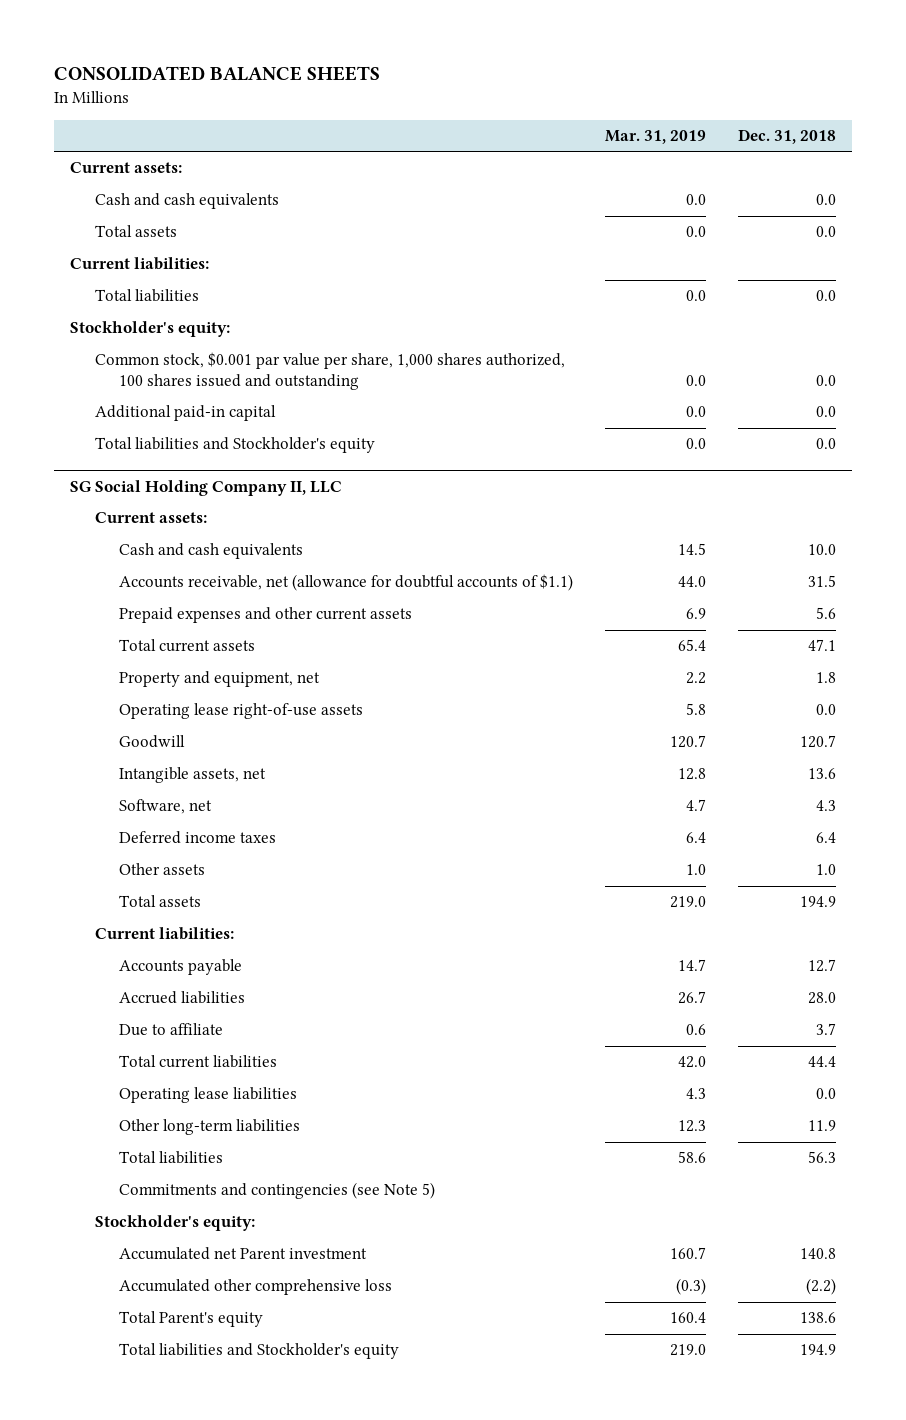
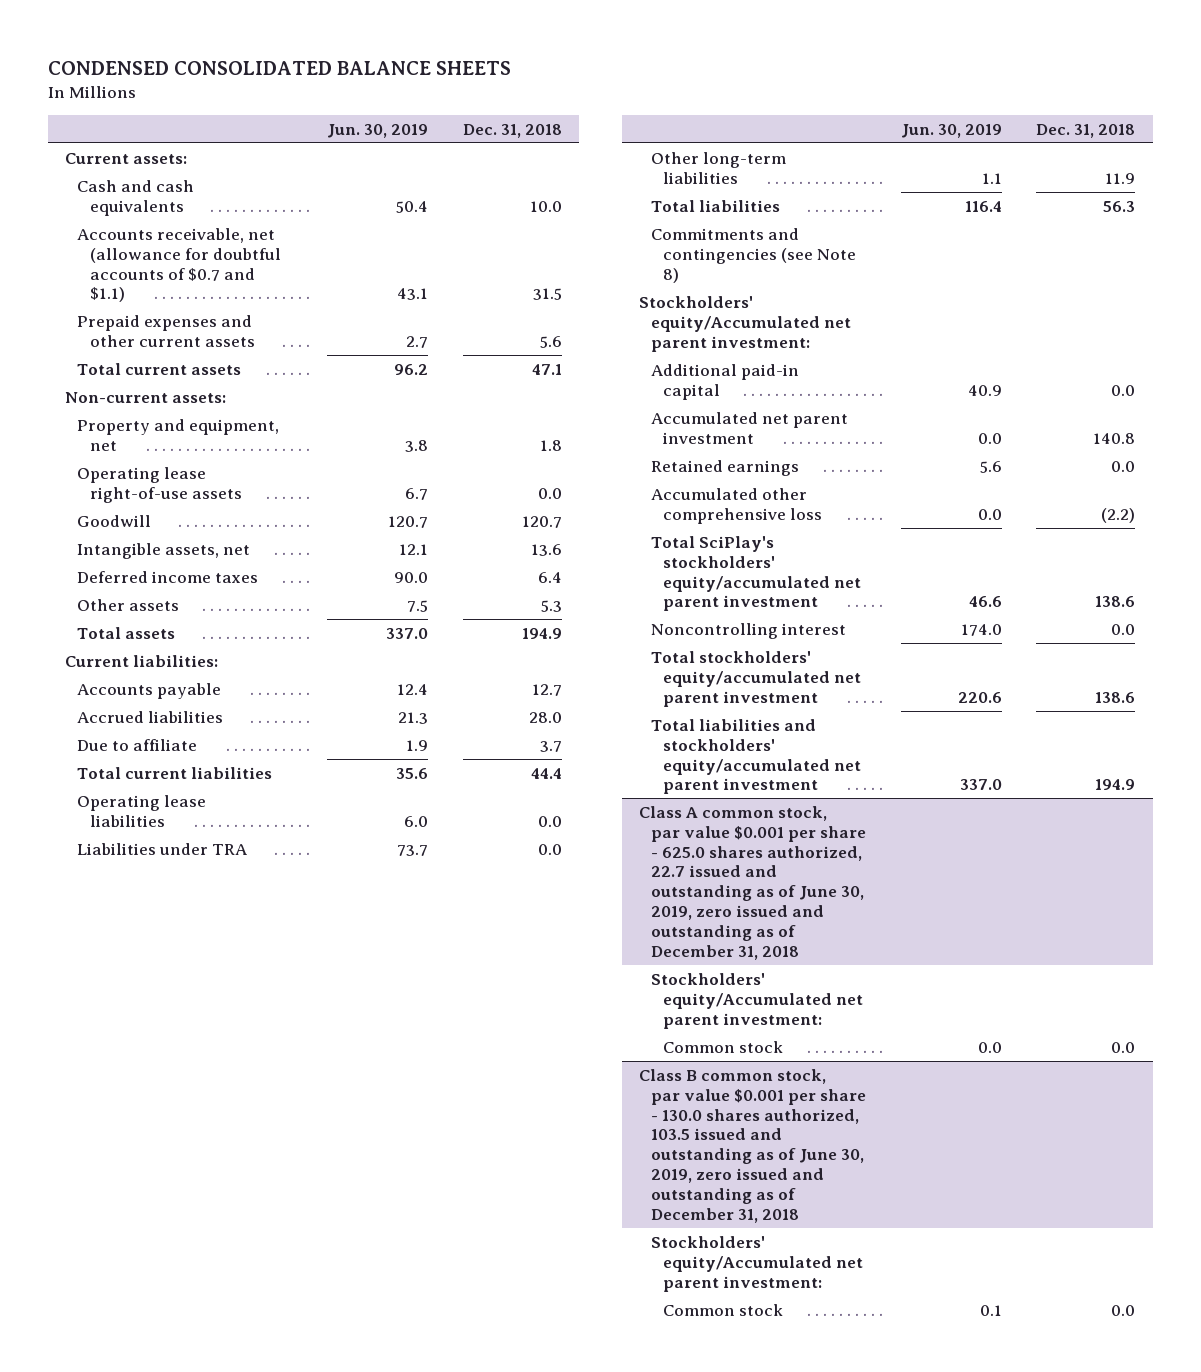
- CONSOLIDATED BALANCE SHEETS
+ CONDENSED CONSOLIDATED BALANCE SHEETS
- | Mar. 31, 2019 | Dec. 31, 2018
+ | Jun. 30, 2019 | Dec. 31, 2018
- Cash and cash equivalents | 0.0 | 0.0
- Total assets | 0.0 | 0.0
- Current liabilities:
- Total liabilities | 0.0 | 0.0
- Stockholder's equity:
- Common stock, $0.001 par value per share, 1,000 shares authorized, 100 shares issued and outstanding | 0.0 | 0.0
- Total liabilities and Stockholder's equity | 0.0 | 0.0
- SG Social Holding Company II, LLC
- Current assets:
- Accounts receivable, net (allowance for doubtful accounts of $1.1) | 44.0 | 31.5
+ Accounts receivable, net (allowance for doubtful accounts of $0.7 and $1.1) | 43.1 | 31.5
+ Non-current assets:
- Software, net | 4.7 | 4.3
- Other assets | 1.0 | 1.0
+ Other assets | 7.5 | 5.3
+ Liabilities under TRA | 73.7 | 0.0
- Commitments and contingencies (see Note 5)
- Stockholder's equity:
- Accumulated net Parent investment | 160.7 | 140.8
+ Commitments and contingencies (see Note 8)
+ Stockholders' equity/Accumulated net parent investment:
moved down: Additional paid-in capital | 40.9 | 0.0
+ Accumulated net parent investment | 0.0 | 140.8
+ Retained earnings | 5.6 | 0.0
- Total Parent's equity | 160.4 | 138.6
- Total liabilities and Stockholder's equity | 219.0 | 194.9
+ Total SciPlay's stockholders' equity/accumulated net parent investment | 46.6 | 138.6
+ Noncontrolling interest | 174.0 | 0.0
+ Total stockholders' equity/accumulated net parent investment | 220.6 | 138.6
+ Total liabilities and stockholders' equity/accumulated net parent investment | 337.0 | 194.9
+ Class A common stock, par value $0.001 per share - 625.0 shares authorized, 22.7 issued and outstanding as of June 30, 2019, zero issued and outstanding as of December 31, 2018
+ Stockholders' equity/Accumulated net parent investment:
+ Common stock | 0.0 | 0.0
+ Class B common stock, par value $0.001 per share - 130.0 shares authorized, 103.5 issued and outstanding as of June 30, 2019, zero issued and outstanding as of December 31, 2018
+ Stockholders' equity/Accumulated net parent investment:
+ Common stock | 0.1 | 0.0

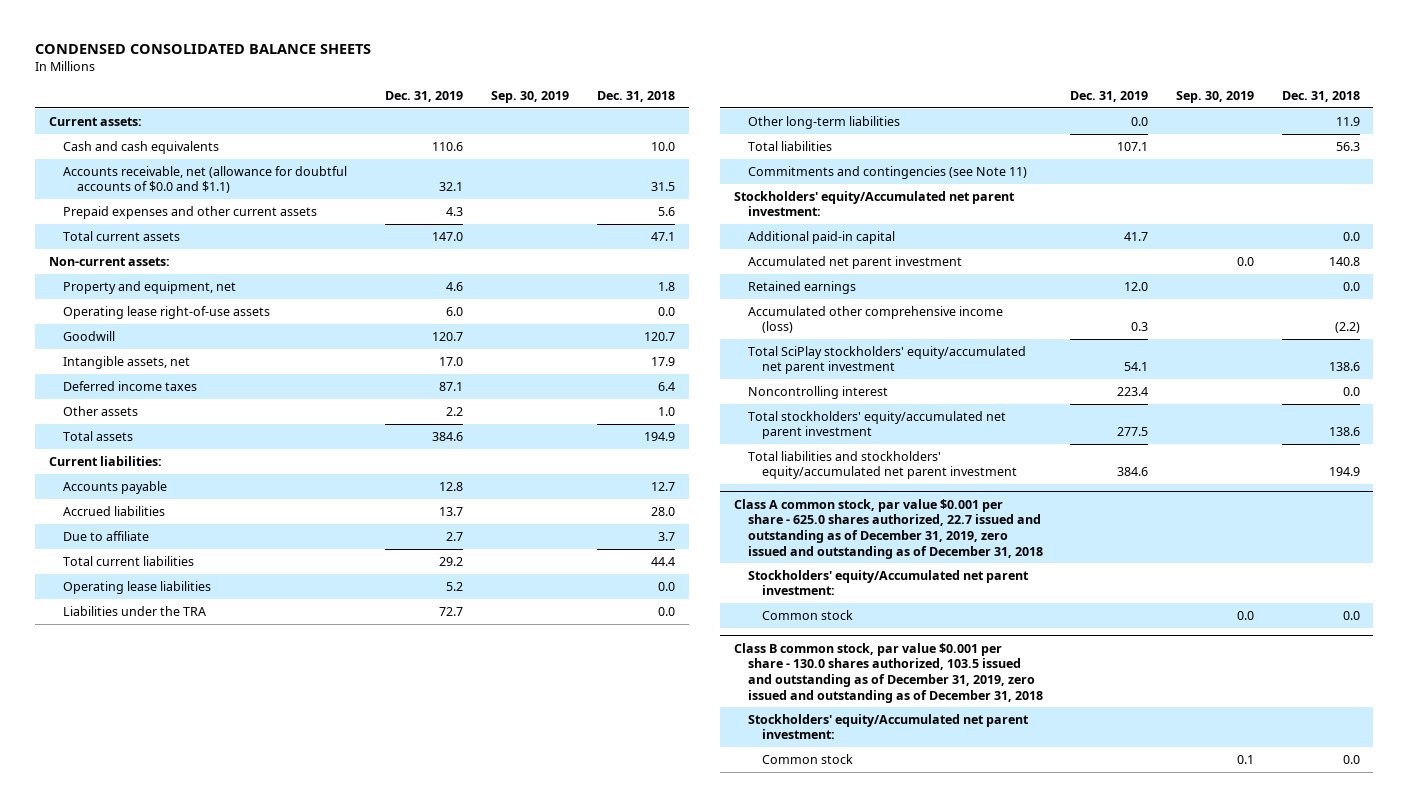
- | Jun. 30, 2019 | Dec. 31, 2018
+ | Dec. 31, 2019 | Sep. 30, 2019 | Dec. 31, 2018
- Accounts receivable, net (allowance for doubtful accounts of $0.7 and $1.1) | 43.1 | 31.5
+ Accounts receivable, net (allowance for doubtful accounts of $0.0 and $1.1) | 32.1 | | 31.5
- Intangible assets, net | 12.1 | 13.6
+ Intangible assets, net | 17.0 | | 17.9
- Other assets | 7.5 | 5.3
+ Other assets | 2.2 | | 1.0
- Liabilities under TRA | 73.7 | 0.0
+ Liabilities under the TRA | 72.7 | | 0.0
- Commitments and contingencies (see Note 8)
+ Commitments and contingencies (see Note 11)
- Accumulated other comprehensive loss | 0.0 | (2.2)
- Total SciPlay's stockholders' equity/accumulated net parent investment | 46.6 | 138.6
+ Accumulated other comprehensive income (loss) | 0.3 | | (2.2)
+ Total SciPlay stockholders' equity/accumulated net parent investment | 54.1 | | 138.6
- Class A common stock, par value $0.001 per share - 625.0 shares authorized, 22.7 issued and outstanding as of June 30, 2019, zero issued and outstanding as of December 31, 2018
+ Class A common stock, par value $0.001 per share - 625.0 shares authorized, 22.7 issued and outstanding as of December 31, 2019, zero issued and outstanding as of December 31, 2018
- Class B common stock, par value $0.001 per share - 130.0 shares authorized, 103.5 issued and outstanding as of June 30, 2019, zero issued and outstanding as of December 31, 2018
+ Class B common stock, par value $0.001 per share - 130.0 shares authorized, 103.5 issued and outstanding as of December 31, 2019, zero issued and outstanding as of December 31, 2018

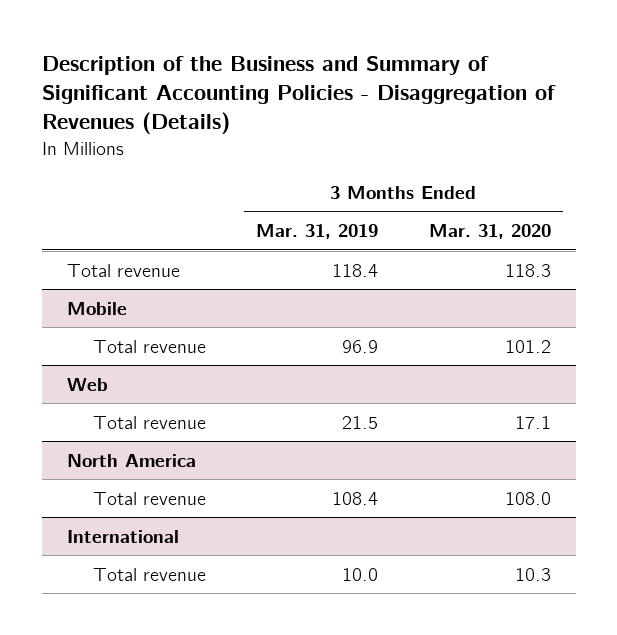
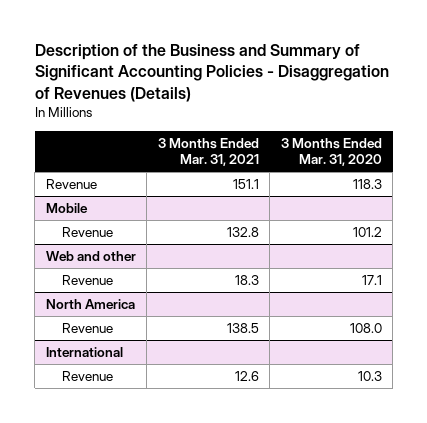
- | 3 Months Ended Mar. 31, 2019 | 3 Months Ended Mar. 31, 2020
+ | 3 Months Ended Mar. 31, 2021 | 3 Months Ended Mar. 31, 2020
- Total revenue | 118.4 | 118.3
+ Revenue | 151.1 | 118.3
@ Mobile
- Total revenue | 96.9 | 101.2
- Web
- Total revenue | 21.5 | 17.1
@ Mobile
+ Revenue | 132.8 | 101.2
+ Web and other
+ Revenue | 18.3 | 17.1
@ North America
- Total revenue | 108.4 | 108.0
+ Revenue | 138.5 | 108.0
@ International
- Total revenue | 10.0 | 10.3
+ Revenue | 12.6 | 10.3

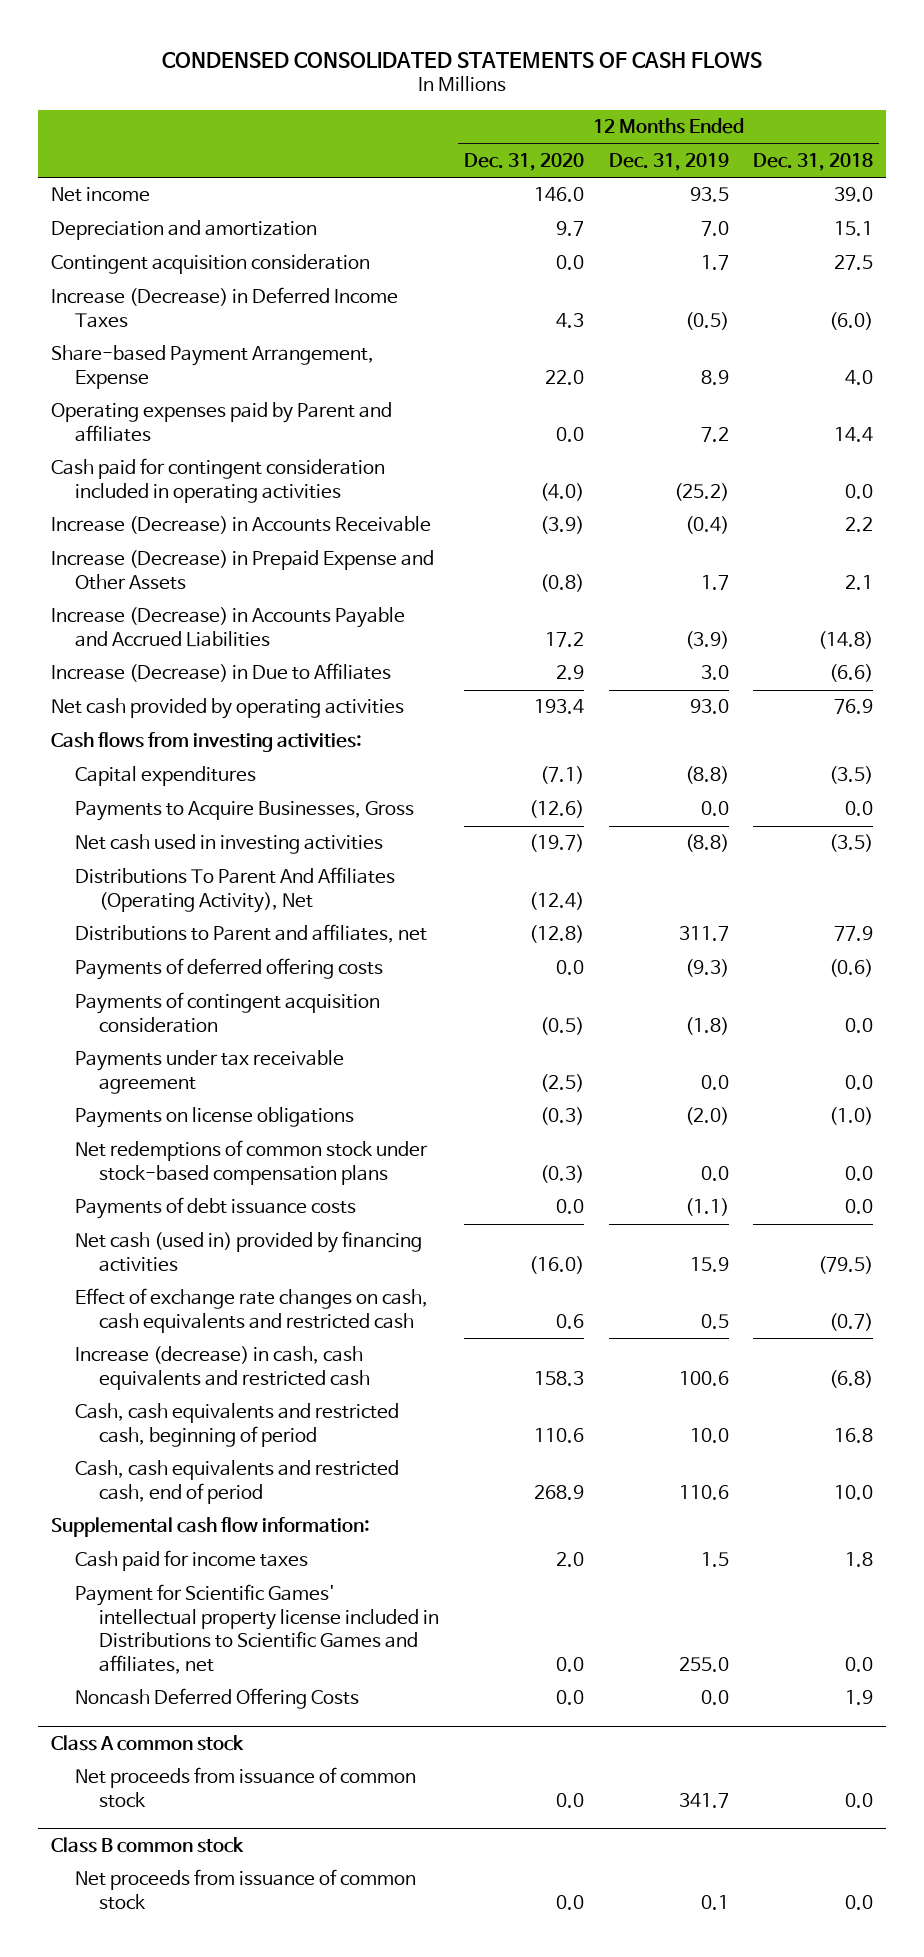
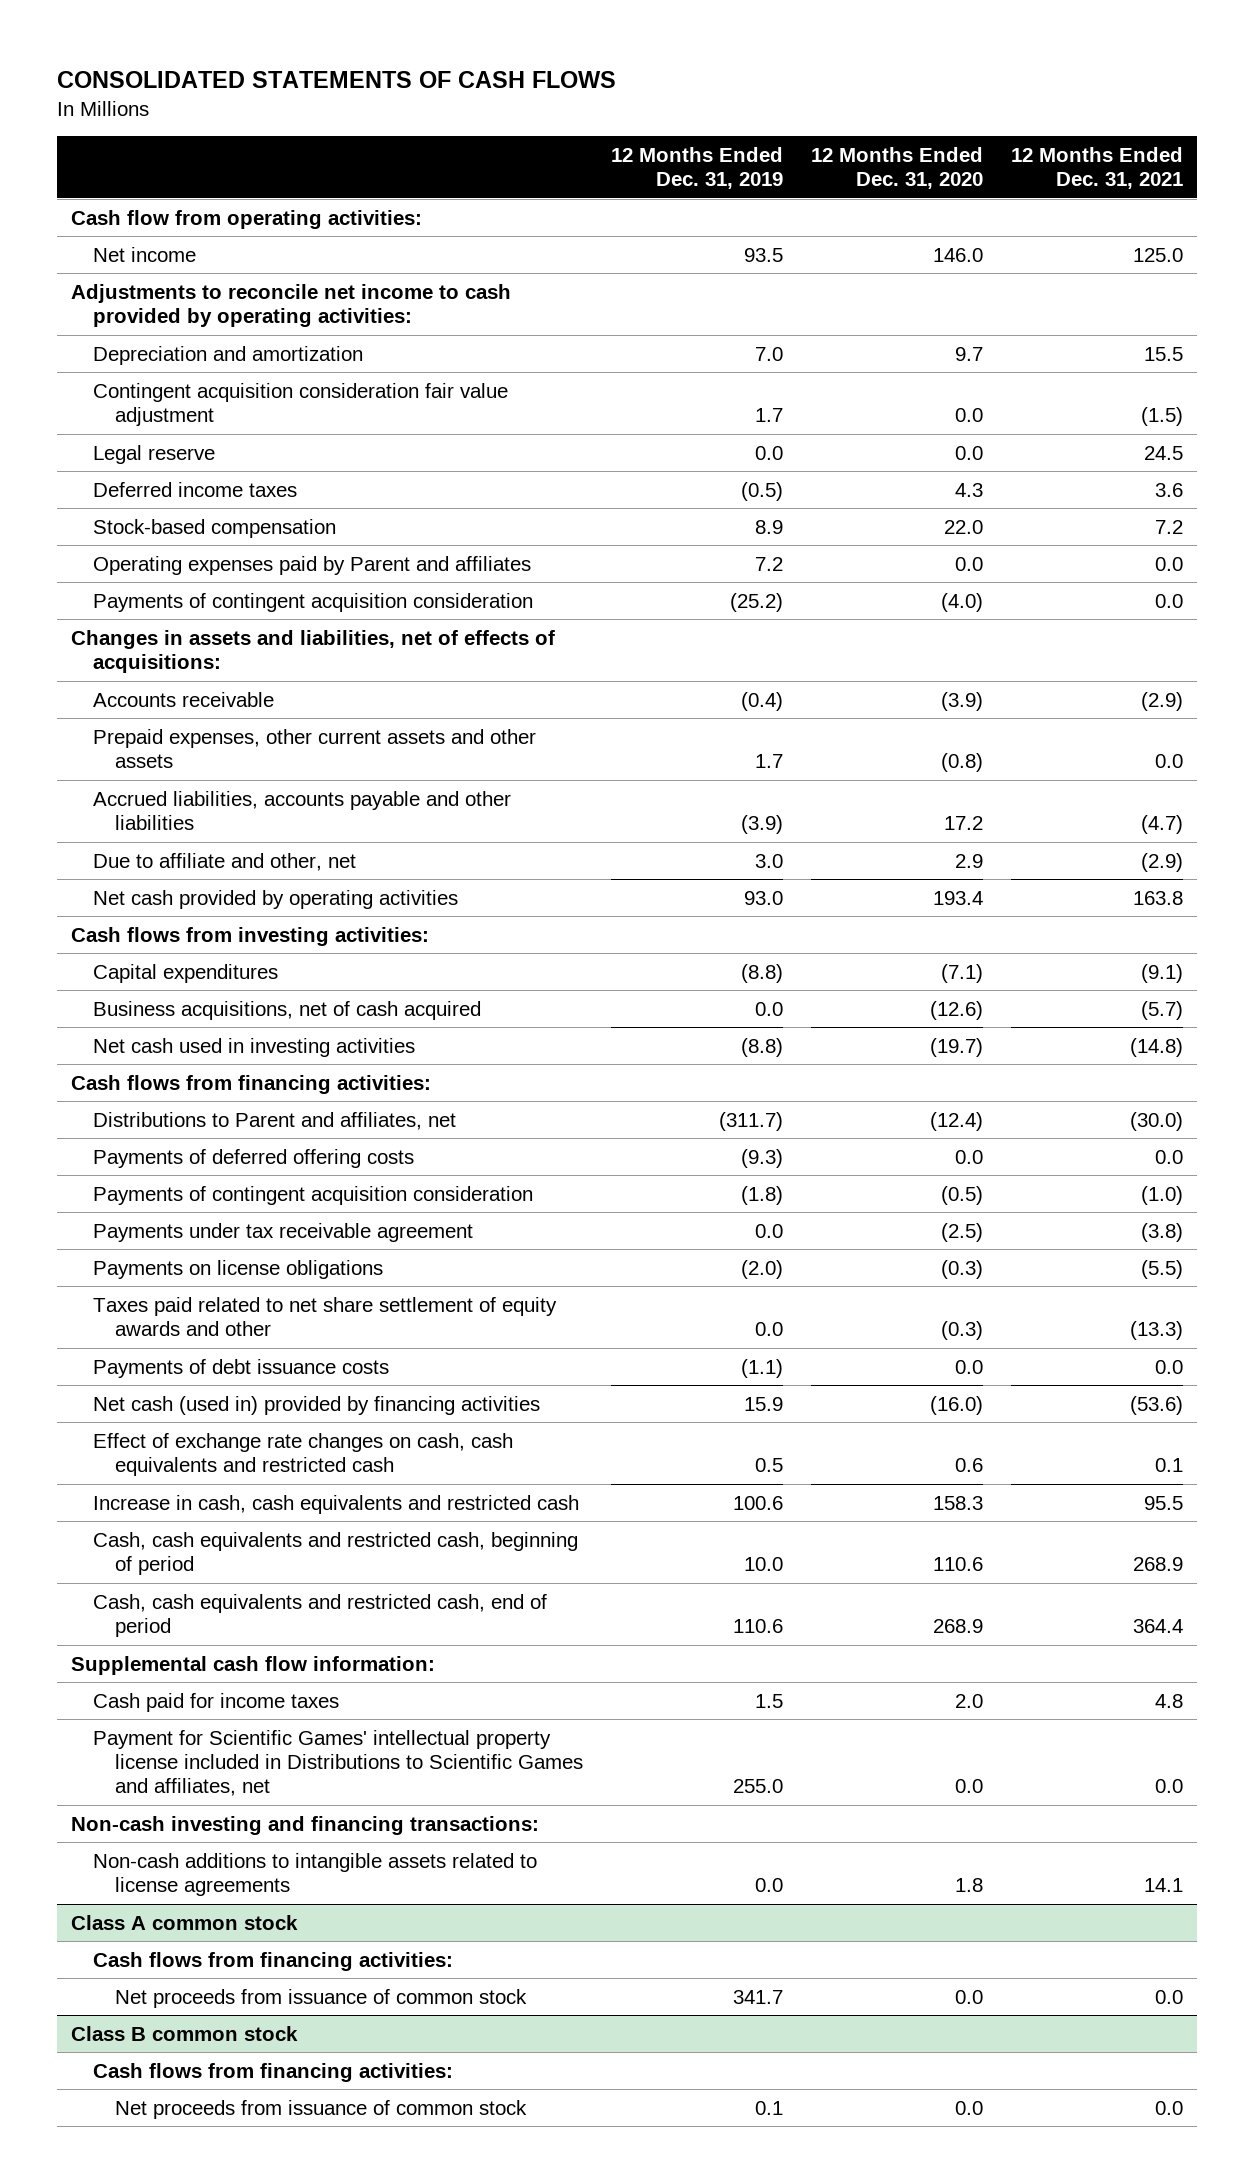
- CONDENSED CONSOLIDATED STATEMENTS OF CASH FLOWS
+ CONSOLIDATED STATEMENTS OF CASH FLOWS
- | 12 Months Ended Dec. 31, 2020 | 12 Months Ended Dec. 31, 2019 | 12 Months Ended Dec. 31, 2018
+ | 12 Months Ended Dec. 31, 2019 | 12 Months Ended Dec. 31, 2020 | 12 Months Ended Dec. 31, 2021
+ Cash flow from operating activities:
+ Adjustments to reconcile net income to cash provided by operating activities:
- Contingent acquisition consideration | 0.0 | 1.7 | 27.5
- Increase (Decrease) in Deferred Income Taxes | 4.3 | (0.5) | (6.0)
- Share-based Payment Arrangement, Expense | 22.0 | 8.9 | 4.0
+ Contingent acquisition consideration fair value adjustment | 1.7 | 0.0 | (1.5)
+ Legal reserve | 0.0 | 0.0 | 24.5
+ Deferred income taxes | (0.5) | 4.3 | 3.6
+ Stock-based compensation | 8.9 | 22.0 | 7.2
- Cash paid for contingent consideration included in operating activities | (4.0) | (25.2) | 0.0
- Increase (Decrease) in Accounts Receivable | (3.9) | (0.4) | 2.2
- Increase (Decrease) in Prepaid Expense and Other Assets | (0.8) | 1.7 | 2.1
- Increase (Decrease) in Accounts Payable and Accrued Liabilities | 17.2 | (3.9) | (14.8)
- Increase (Decrease) in Due to Affiliates | 2.9 | 3.0 | (6.6)
+ Payments of contingent acquisition consideration | (25.2) | (4.0) | 0.0
+ Changes in assets and liabilities, net of effects of acquisitions:
+ Accounts receivable | (0.4) | (3.9) | (2.9)
+ Prepaid expenses, other current assets and other assets | 1.7 | (0.8) | 0.0
+ Accrued liabilities, accounts payable and other liabilities | (3.9) | 17.2 | (4.7)
+ Due to affiliate and other, net | 3.0 | 2.9 | (2.9)
- Payments to Acquire Businesses, Gross | (12.6) | 0.0 | 0.0
+ Business acquisitions, net of cash acquired | 0.0 | (12.6) | (5.7)
- Distributions To Parent And Affiliates (Operating Activity), Net | (12.4) | |
- Distributions to Parent and affiliates, net | (12.8) | 311.7 | 77.9
+ Cash flows from financing activities:
+ Distributions to Parent and affiliates, net | (311.7) | (12.4) | (30.0)
- Net redemptions of common stock under stock-based compensation plans | (0.3) | 0.0 | 0.0
+ Taxes paid related to net share settlement of equity awards and other | 0.0 | (0.3) | (13.3)
- Increase (decrease) in cash, cash equivalents and restricted cash | 158.3 | 100.6 | (6.8)
+ Increase in cash, cash equivalents and restricted cash | 100.6 | 158.3 | 95.5
- Noncash Deferred Offering Costs | 0.0 | 0.0 | 1.9
+ Non-cash investing and financing transactions:
+ Non-cash additions to intangible assets related to license agreements | 0.0 | 1.8 | 14.1
@ Class A common stock
+ Cash flows from financing activities:
@ Class B common stock
+ Cash flows from financing activities:

